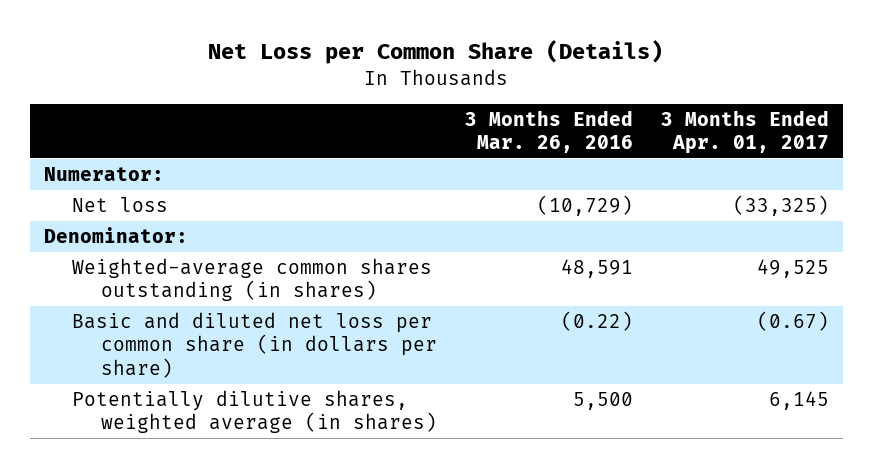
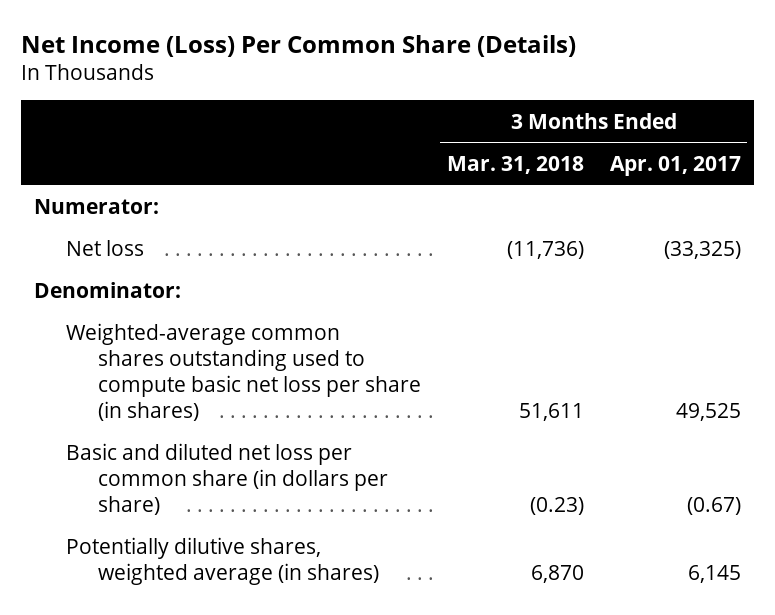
- Net Loss per Common Share (Details)
+ Net Income (Loss) Per Common Share (Details)
- | 3 Months Ended Mar. 26, 2016 | 3 Months Ended Apr. 01, 2017
+ | 3 Months Ended Mar. 31, 2018 | 3 Months Ended Apr. 01, 2017
- Weighted-average common shares outstanding (in shares) | 48,591 | 49,525
+ Weighted-average common shares outstanding used to compute basic net loss per share (in shares) | 51,611 | 49,525

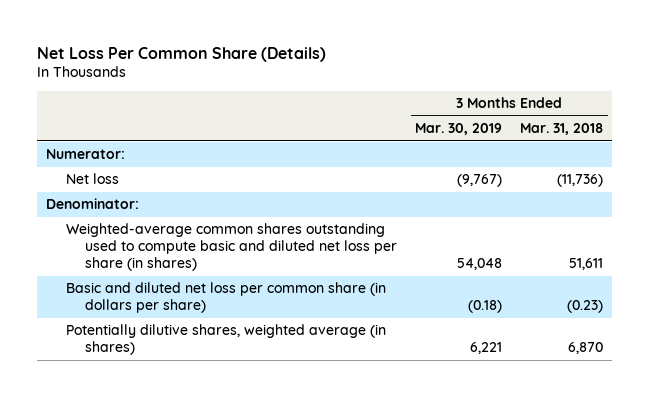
- Net Income (Loss) Per Common Share (Details)
+ Net Loss Per Common Share (Details)
- | 3 Months Ended Mar. 31, 2018 | 3 Months Ended Apr. 01, 2017
+ | 3 Months Ended Mar. 30, 2019 | 3 Months Ended Mar. 31, 2018
- Weighted-average common shares outstanding used to compute basic net loss per share (in shares) | 51,611 | 49,525
+ Weighted-average common shares outstanding used to compute basic and diluted net loss per share (in shares) | 54,048 | 51,611

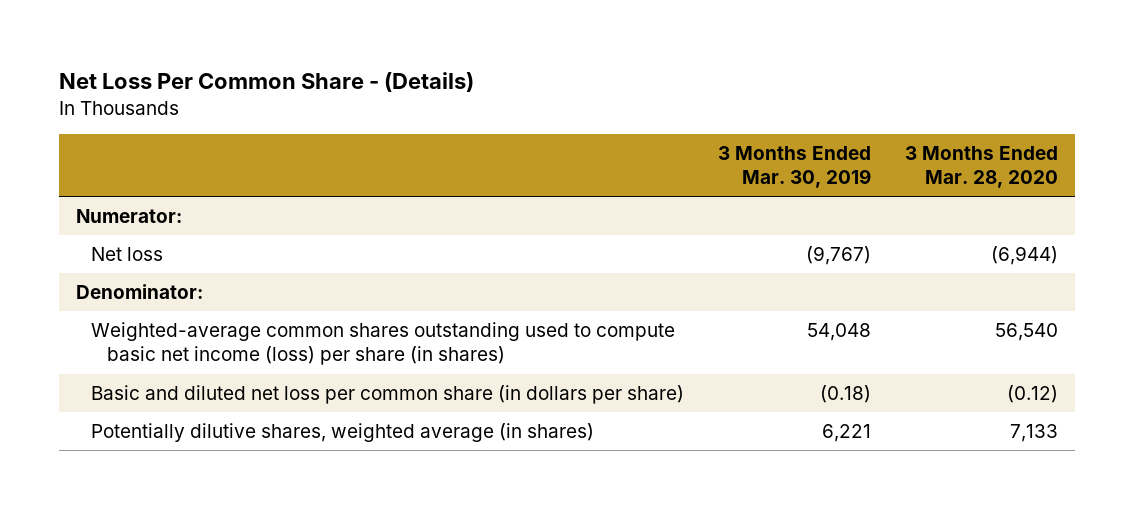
- Net Loss Per Common Share (Details)
+ Net Loss Per Common Share - (Details)
- | 3 Months Ended Mar. 30, 2019 | 3 Months Ended Mar. 31, 2018
+ | 3 Months Ended Mar. 30, 2019 | 3 Months Ended Mar. 28, 2020
- Weighted-average common shares outstanding used to compute basic and diluted net loss per share (in shares) | 54,048 | 51,611
+ Weighted-average common shares outstanding used to compute basic net income (loss) per share (in shares) | 54,048 | 56,540

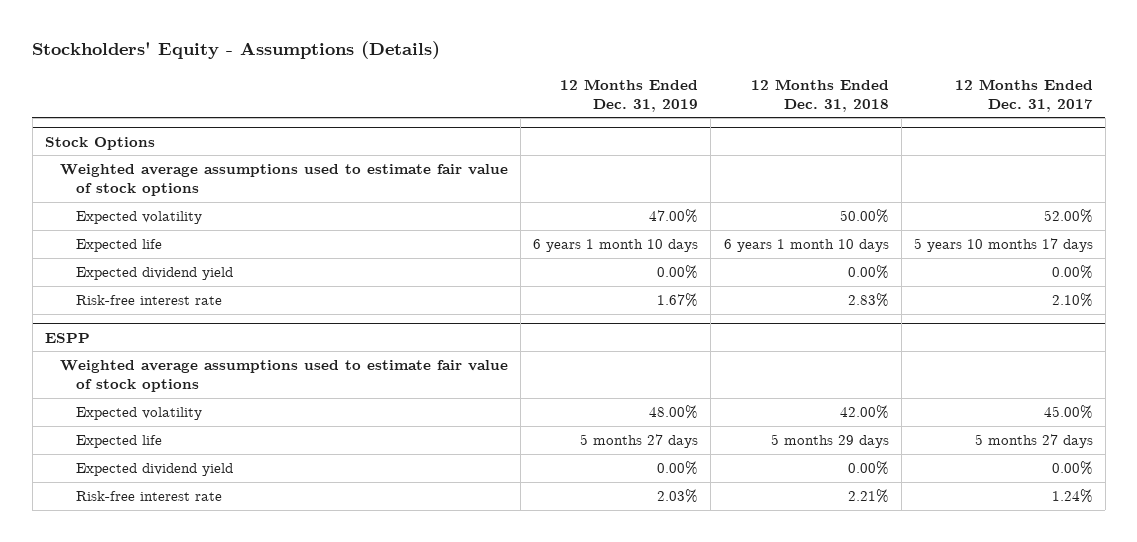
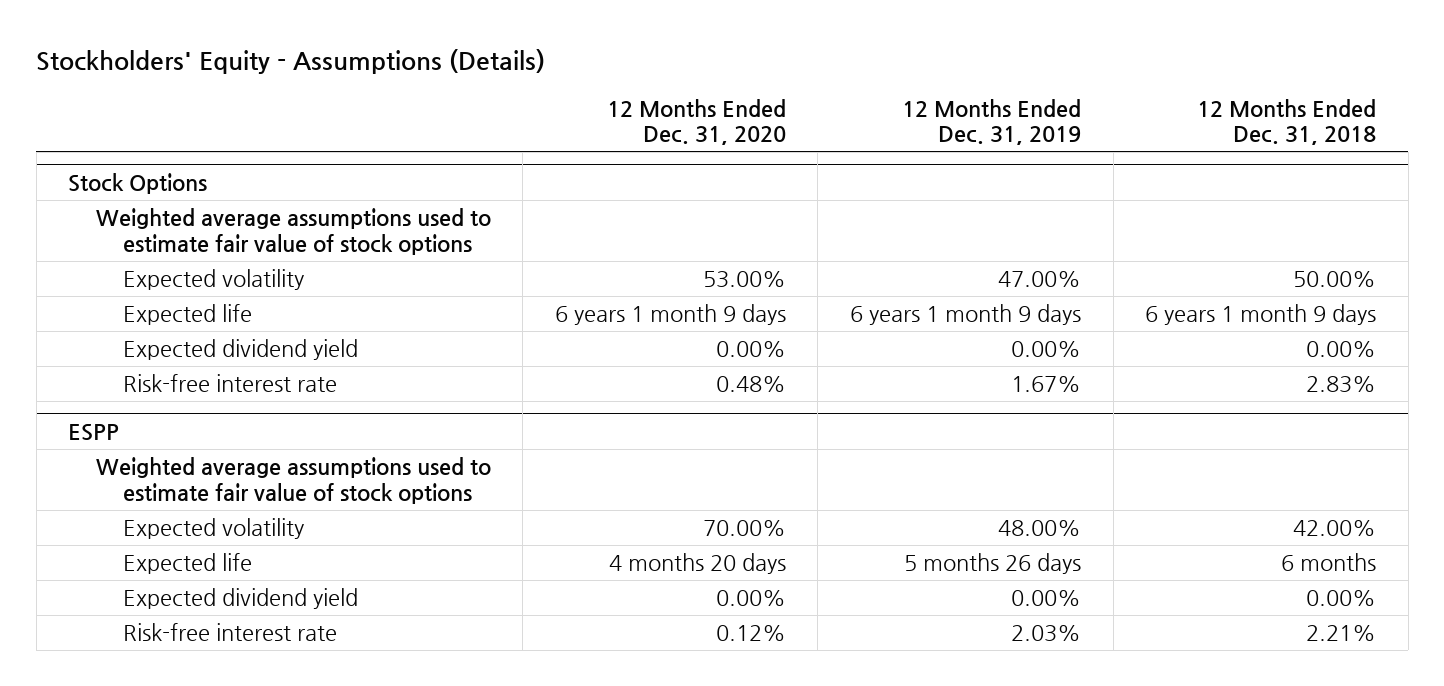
- | 12 Months Ended Dec. 31, 2019 | 12 Months Ended Dec. 31, 2018 | 12 Months Ended Dec. 31, 2017
+ | 12 Months Ended Dec. 31, 2020 | 12 Months Ended Dec. 31, 2019 | 12 Months Ended Dec. 31, 2018
@ Stock Options
- Expected life | 6 years 1 month 10 days | 6 years 1 month 10 days | 5 years 10 months 17 days
+ Expected life | 6 years 1 month 9 days | 6 years 1 month 9 days | 6 years 1 month 9 days
@ ESPP
- Expected life | 5 months 27 days | 5 months 29 days | 5 months 27 days
+ Expected life | 4 months 20 days | 5 months 26 days | 6 months

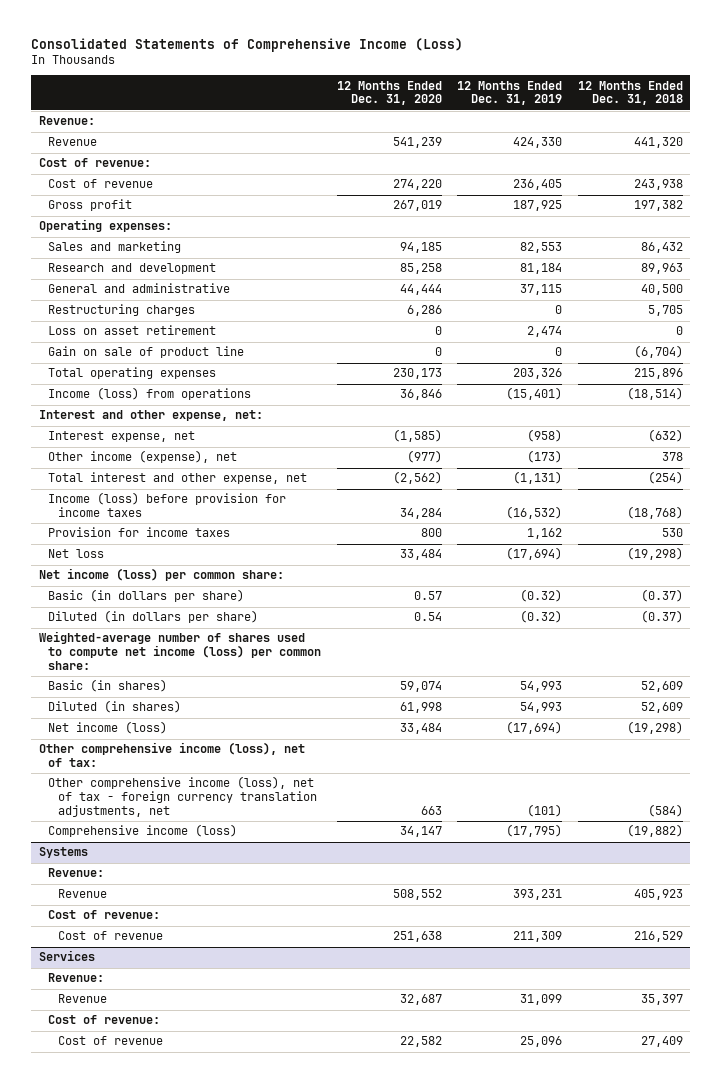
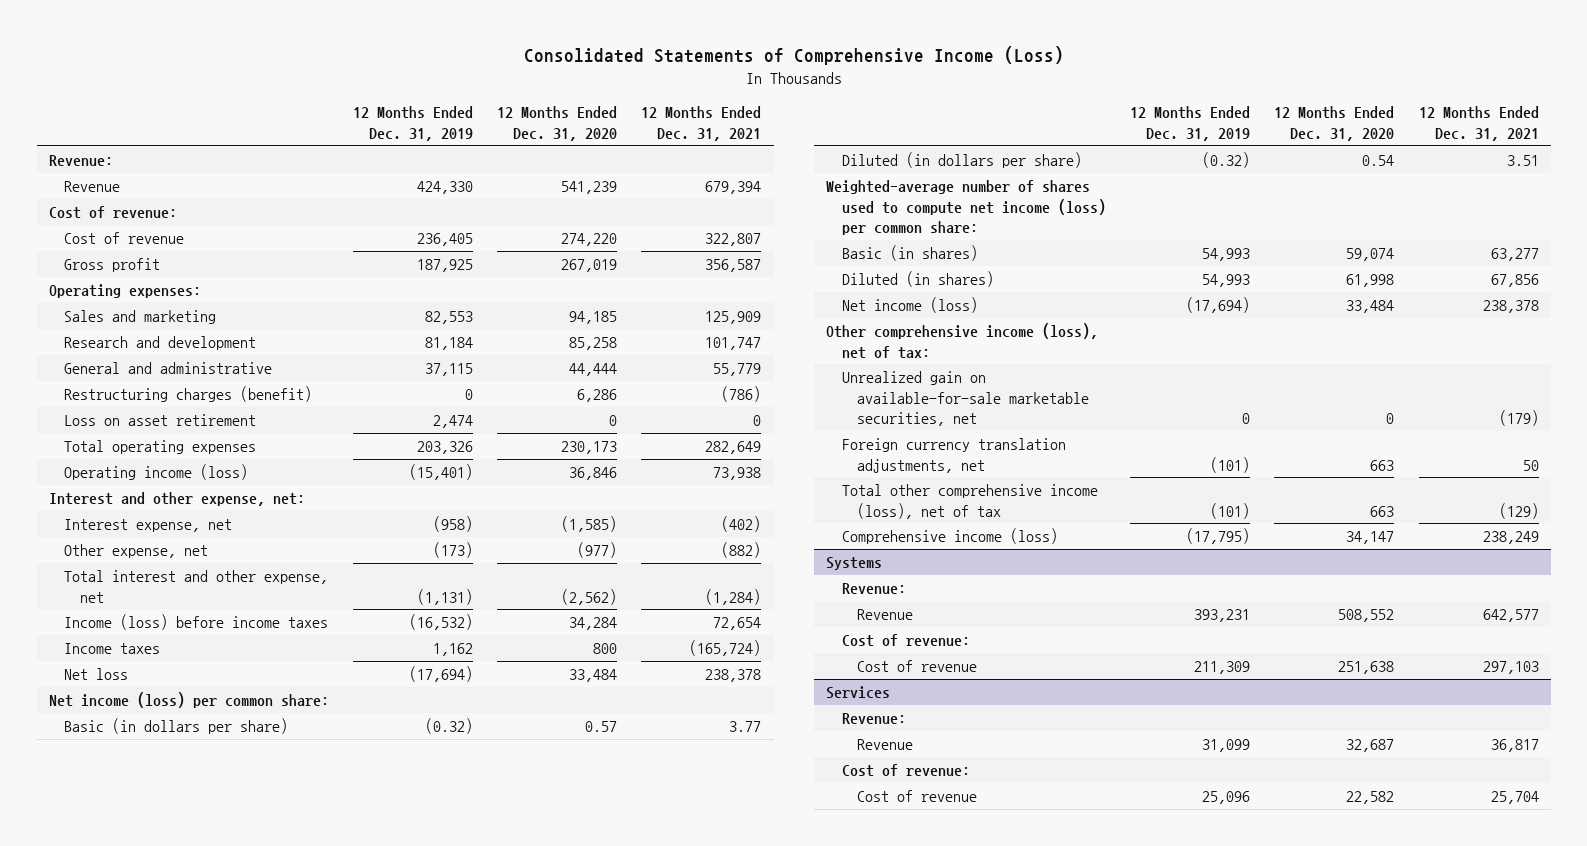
- | 12 Months Ended Dec. 31, 2020 | 12 Months Ended Dec. 31, 2019 | 12 Months Ended Dec. 31, 2018
+ | 12 Months Ended Dec. 31, 2019 | 12 Months Ended Dec. 31, 2020 | 12 Months Ended Dec. 31, 2021
- Restructuring charges | 6,286 | 0 | 5,705
+ Restructuring charges (benefit) | 0 | 6,286 | (786)
- Gain on sale of product line | 0 | 0 | (6,704)
- Income (loss) from operations | 36,846 | (15,401) | (18,514)
+ Operating income (loss) | (15,401) | 36,846 | 73,938
- Other income (expense), net | (977) | (173) | 378
+ Other expense, net | (173) | (977) | (882)
- Income (loss) before provision for income taxes | 34,284 | (16,532) | (18,768)
- Provision for income taxes | 800 | 1,162 | 530
+ Income (loss) before income taxes | (16,532) | 34,284 | 72,654
+ Income taxes | 1,162 | 800 | (165,724)
- Other comprehensive income (loss), net of tax - foreign currency translation adjustments, net | 663 | (101) | (584)
+ Unrealized gain on available-for-sale marketable securities, net | 0 | 0 | (179)
+ Foreign currency translation adjustments, net | (101) | 663 | 50
+ Total other comprehensive income (loss), net of tax | (101) | 663 | (129)

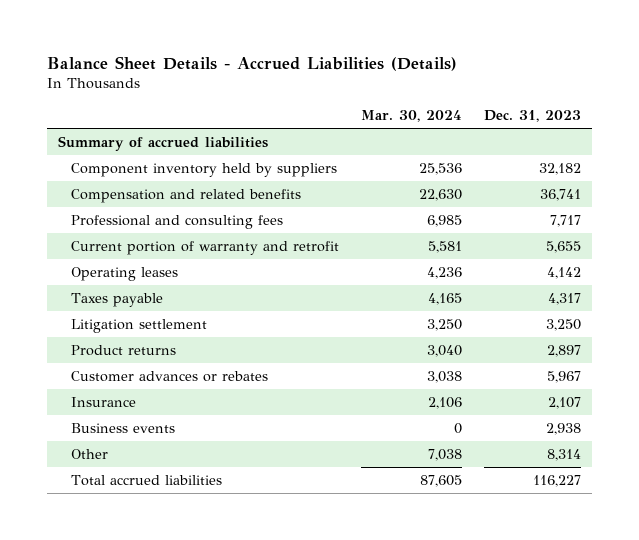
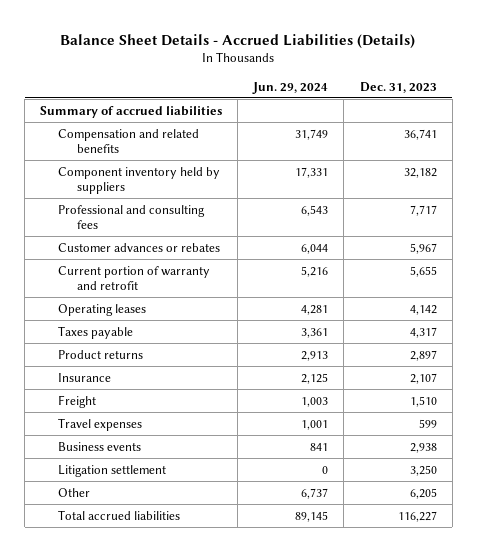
- | Mar. 30, 2024 | Dec. 31, 2023
+ | Jun. 29, 2024 | Dec. 31, 2023
moved down: Component inventory held by suppliers | 17,331 | 32,182
moved up: Customer advances or rebates | 6,044 | 5,967
+ Freight | 1,003 | 1,510
+ Travel expenses | 1,001 | 599
- Other | 7,038 | 8,314
moved down: Litigation settlement | 0 | 3,250
+ Other | 6,737 | 6,205

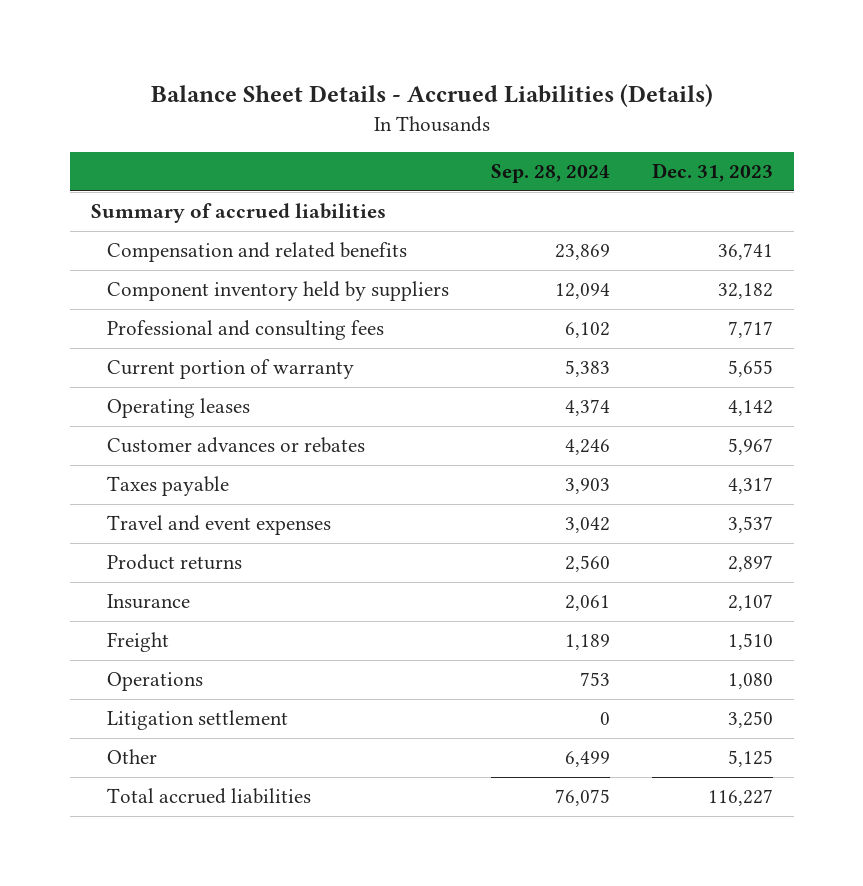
- | Jun. 29, 2024 | Dec. 31, 2023
+ | Sep. 28, 2024 | Dec. 31, 2023
- Current portion of warranty and retrofit | 5,216 | 5,655
+ Current portion of warranty | 5,383 | 5,655
moved down: Customer advances or rebates | 4,246 | 5,967
+ Travel and event expenses | 3,042 | 3,537
- Travel expenses | 1,001 | 599
- Business events | 841 | 2,938
+ Operations | 753 | 1,080
- Other | 6,737 | 6,205
+ Other | 6,499 | 5,125

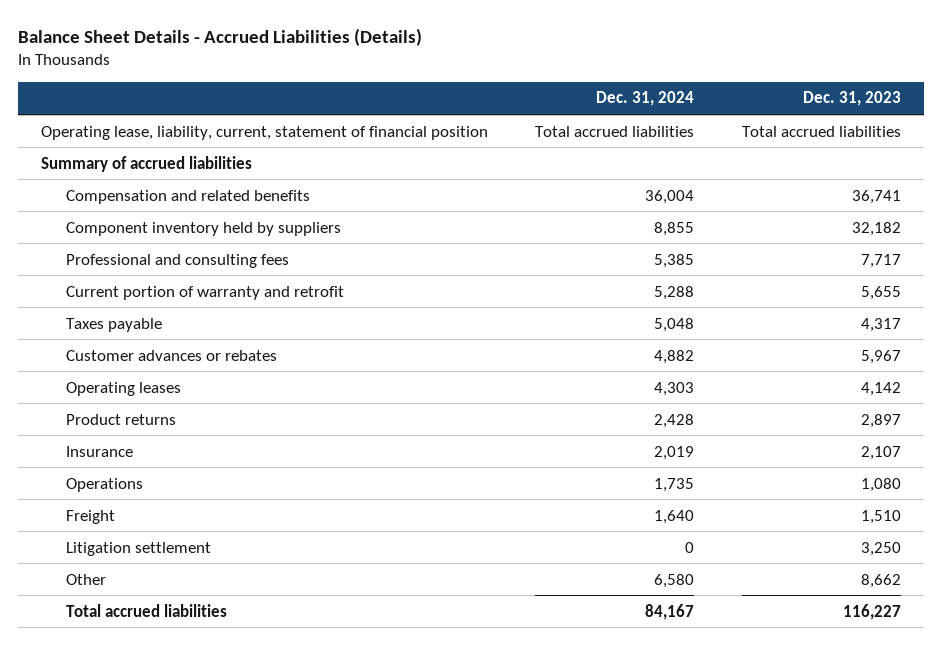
- | Sep. 28, 2024 | Dec. 31, 2023
+ | Dec. 31, 2024 | Dec. 31, 2023
+ Operating lease, liability, current, statement of financial position | Total accrued liabilities | Total accrued liabilities
- Current portion of warranty | 5,383 | 5,655
+ Current portion of warranty and retrofit | 5,288 | 5,655
- Travel and event expenses | 3,042 | 3,537
moved down: Customer advances or rebates | 4,882 | 5,967
moved down: Operating leases | 4,303 | 4,142
moved down: Freight | 1,640 | 1,510
- Other | 6,499 | 5,125
+ Other | 6,580 | 8,662

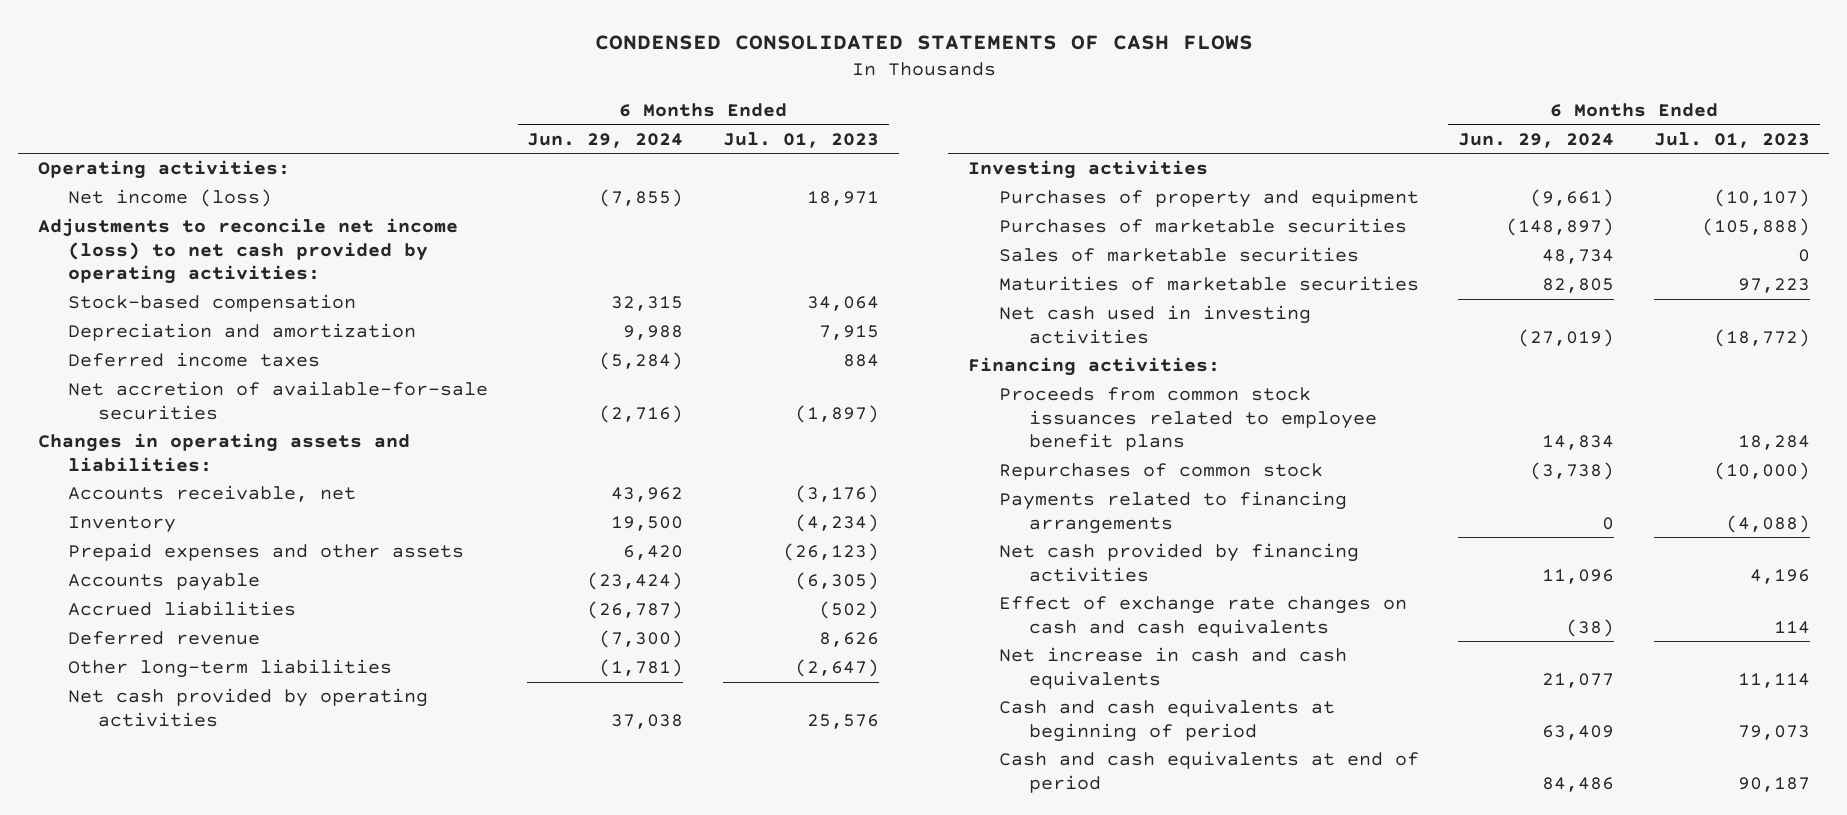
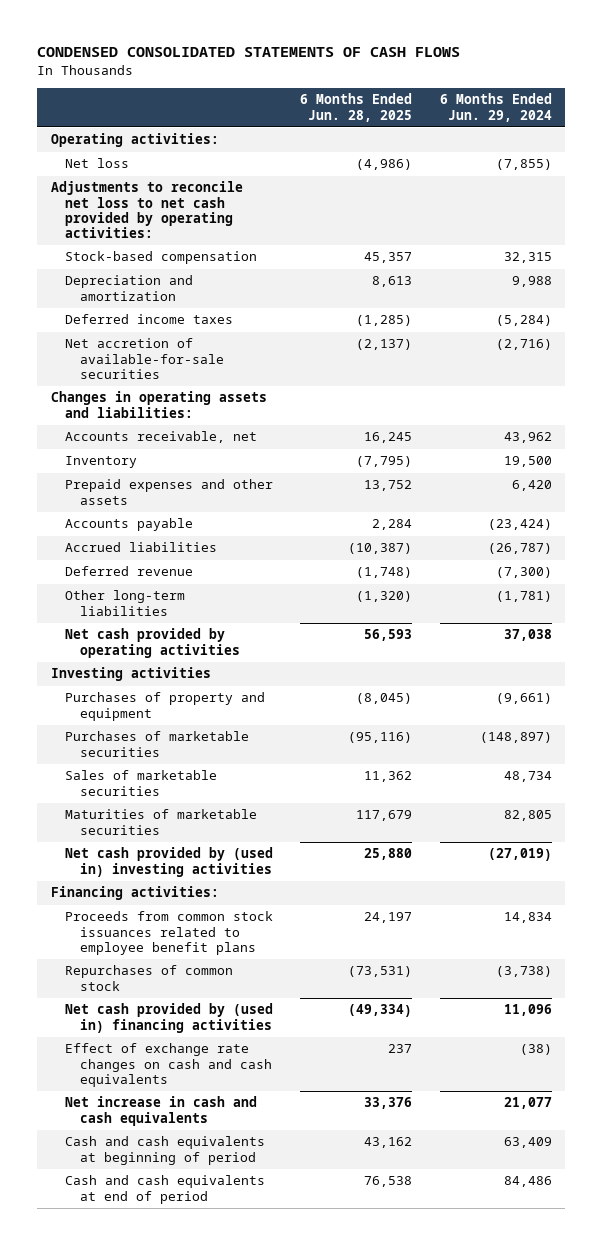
- | 6 Months Ended Jun. 29, 2024 | 6 Months Ended Jul. 01, 2023
+ | 6 Months Ended Jun. 28, 2025 | 6 Months Ended Jun. 29, 2024
- Net income (loss) | (7,855) | 18,971
- Adjustments to reconcile net income (loss) to net cash provided by operating activities:
+ Net loss | (4,986) | (7,855)
+ Adjustments to reconcile net loss to net cash provided by operating activities:
- Net cash used in investing activities | (27,019) | (18,772)
+ Net cash provided by (used in) investing activities | 25,880 | (27,019)
- Payments related to financing arrangements | 0 | (4,088)
- Net cash provided by financing activities | 11,096 | 4,196
+ Net cash provided by (used in) financing activities | (49,334) | 11,096

